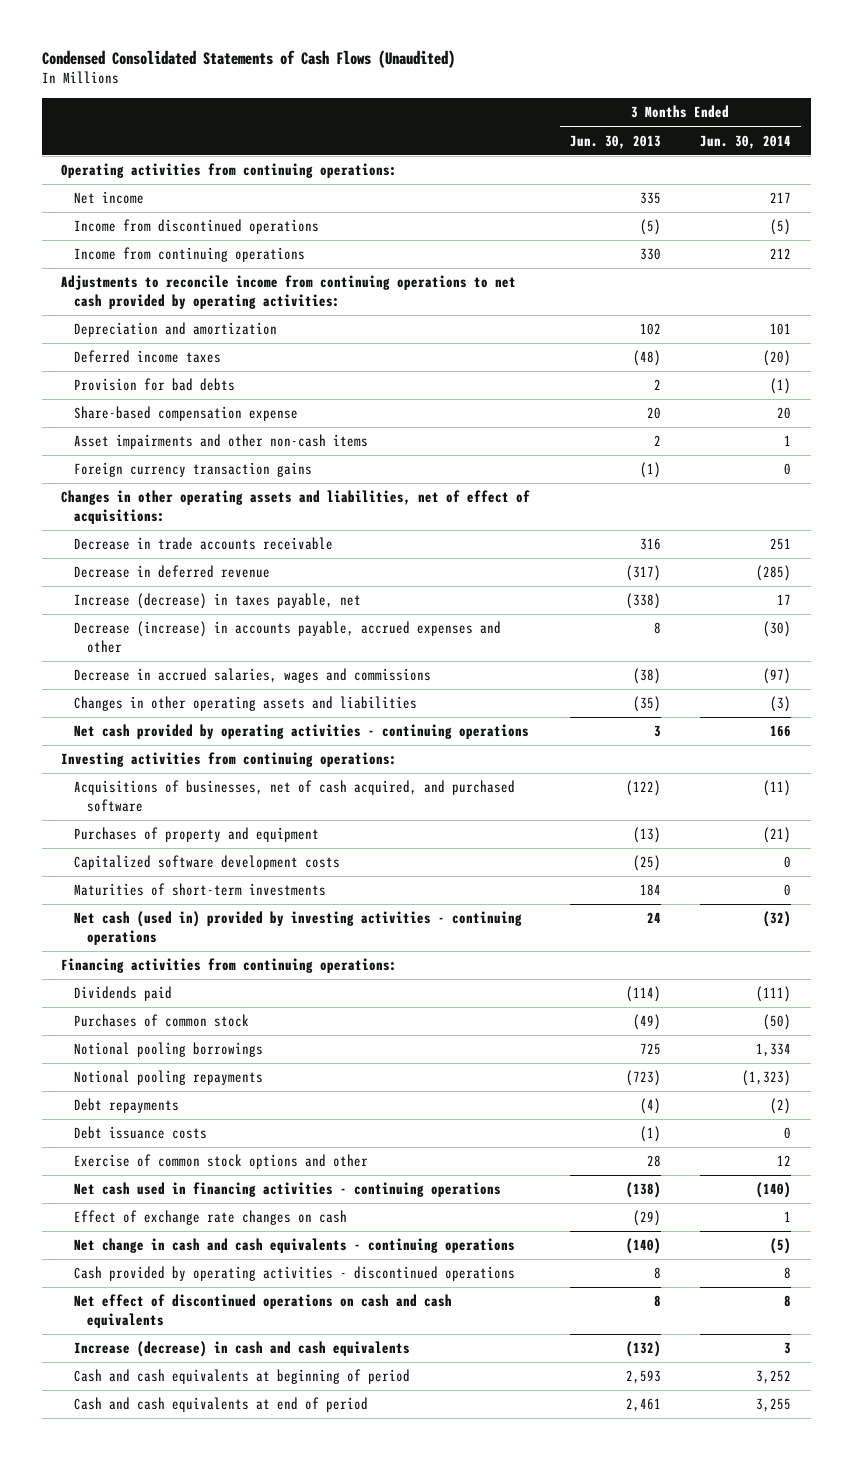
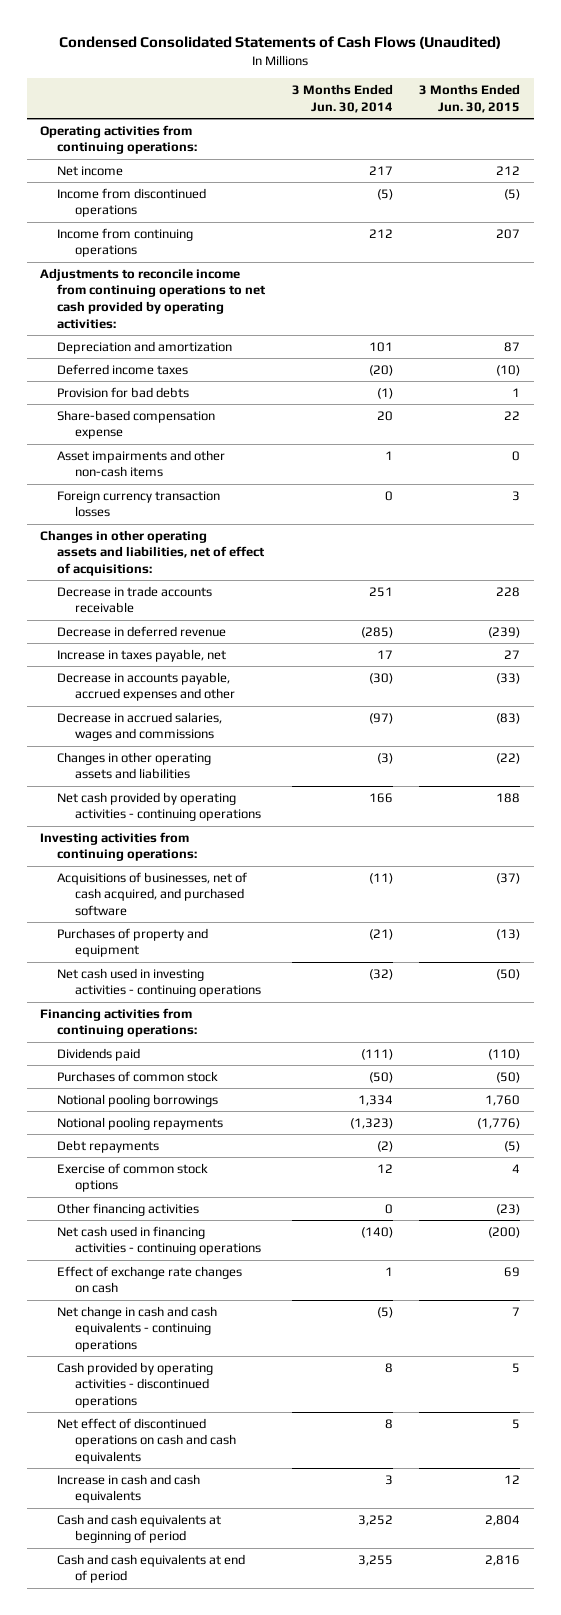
- | 3 Months Ended Jun. 30, 2013 | 3 Months Ended Jun. 30, 2014
+ | 3 Months Ended Jun. 30, 2014 | 3 Months Ended Jun. 30, 2015
- Foreign currency transaction gains | (1) | 0
+ Foreign currency transaction losses | 0 | 3
- Increase (decrease) in taxes payable, net | (338) | 17
- Decrease (increase) in accounts payable, accrued expenses and other | 8 | (30)
+ Increase in taxes payable, net | 17 | 27
+ Decrease in accounts payable, accrued expenses and other | (30) | (33)
- Capitalized software development costs | (25) | 0
- Maturities of short-term investments | 184 | 0
- Net cash (used in) provided by investing activities - continuing operations | 24 | (32)
+ Net cash used in investing activities - continuing operations | (32) | (50)
- Debt issuance costs | (1) | 0
- Exercise of common stock options and other | 28 | 12
+ Exercise of common stock options | 12 | 4
+ Other financing activities | 0 | (23)
- Increase (decrease) in cash and cash equivalents | (132) | 3
+ Increase in cash and cash equivalents | 3 | 12

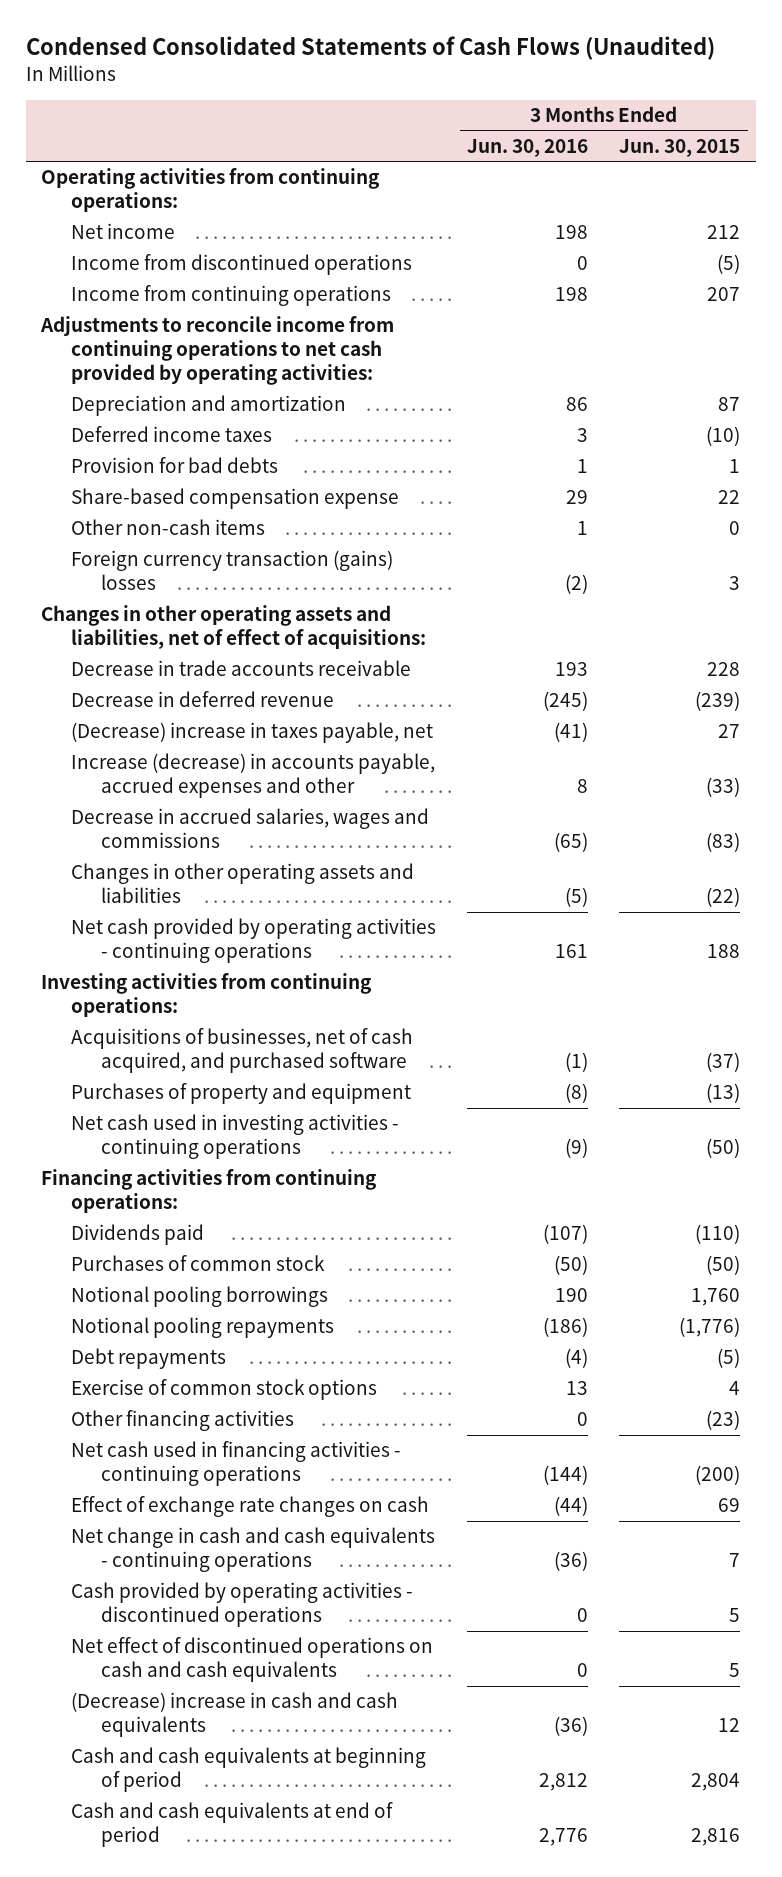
- | 3 Months Ended Jun. 30, 2014 | 3 Months Ended Jun. 30, 2015
+ | 3 Months Ended Jun. 30, 2016 | 3 Months Ended Jun. 30, 2015
- Asset impairments and other non-cash items | 1 | 0
- Foreign currency transaction losses | 0 | 3
+ Other non-cash items | 1 | 0
+ Foreign currency transaction (gains) losses | (2) | 3
- Increase in taxes payable, net | 17 | 27
- Decrease in accounts payable, accrued expenses and other | (30) | (33)
+ (Decrease) increase in taxes payable, net | (41) | 27
+ Increase (decrease) in accounts payable, accrued expenses and other | 8 | (33)
- Increase in cash and cash equivalents | 3 | 12
+ (Decrease) increase in cash and cash equivalents | (36) | 12

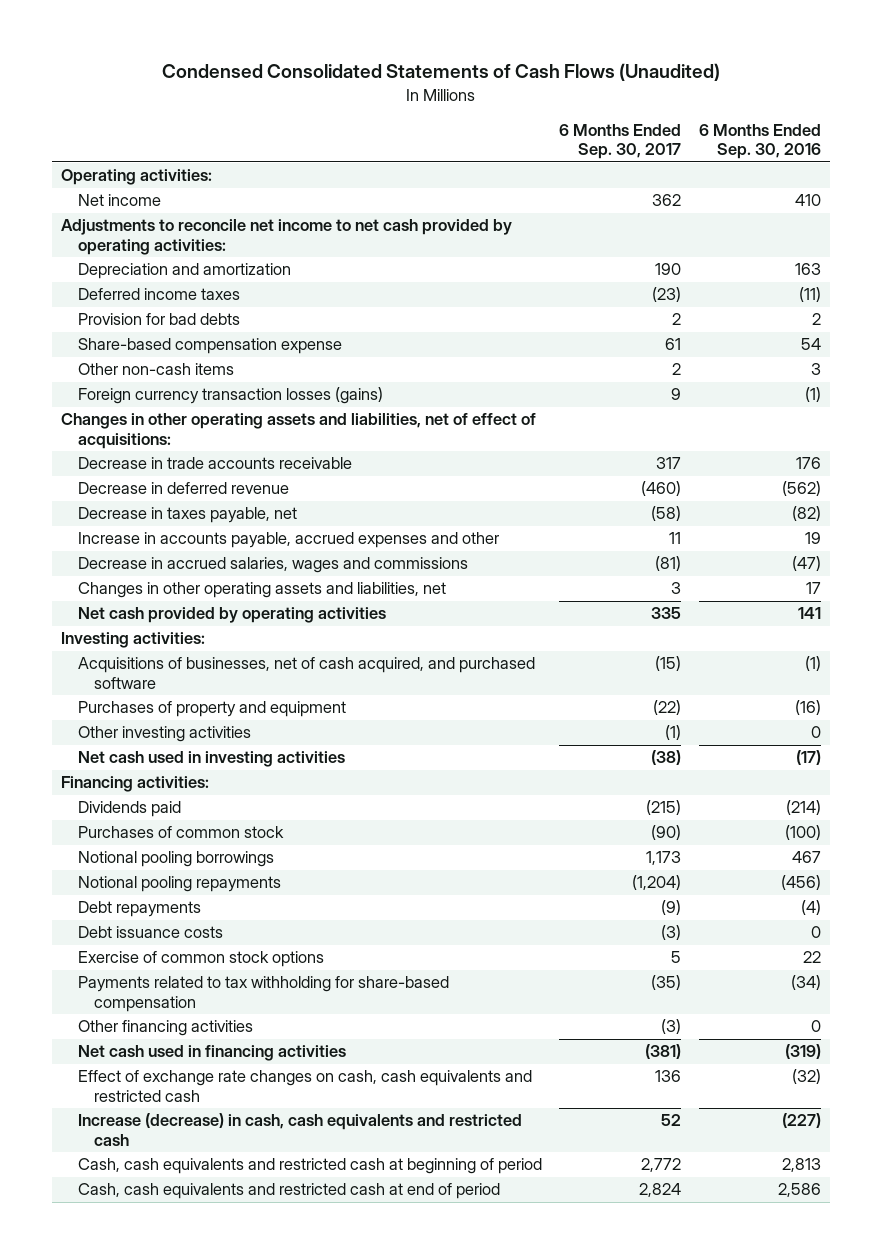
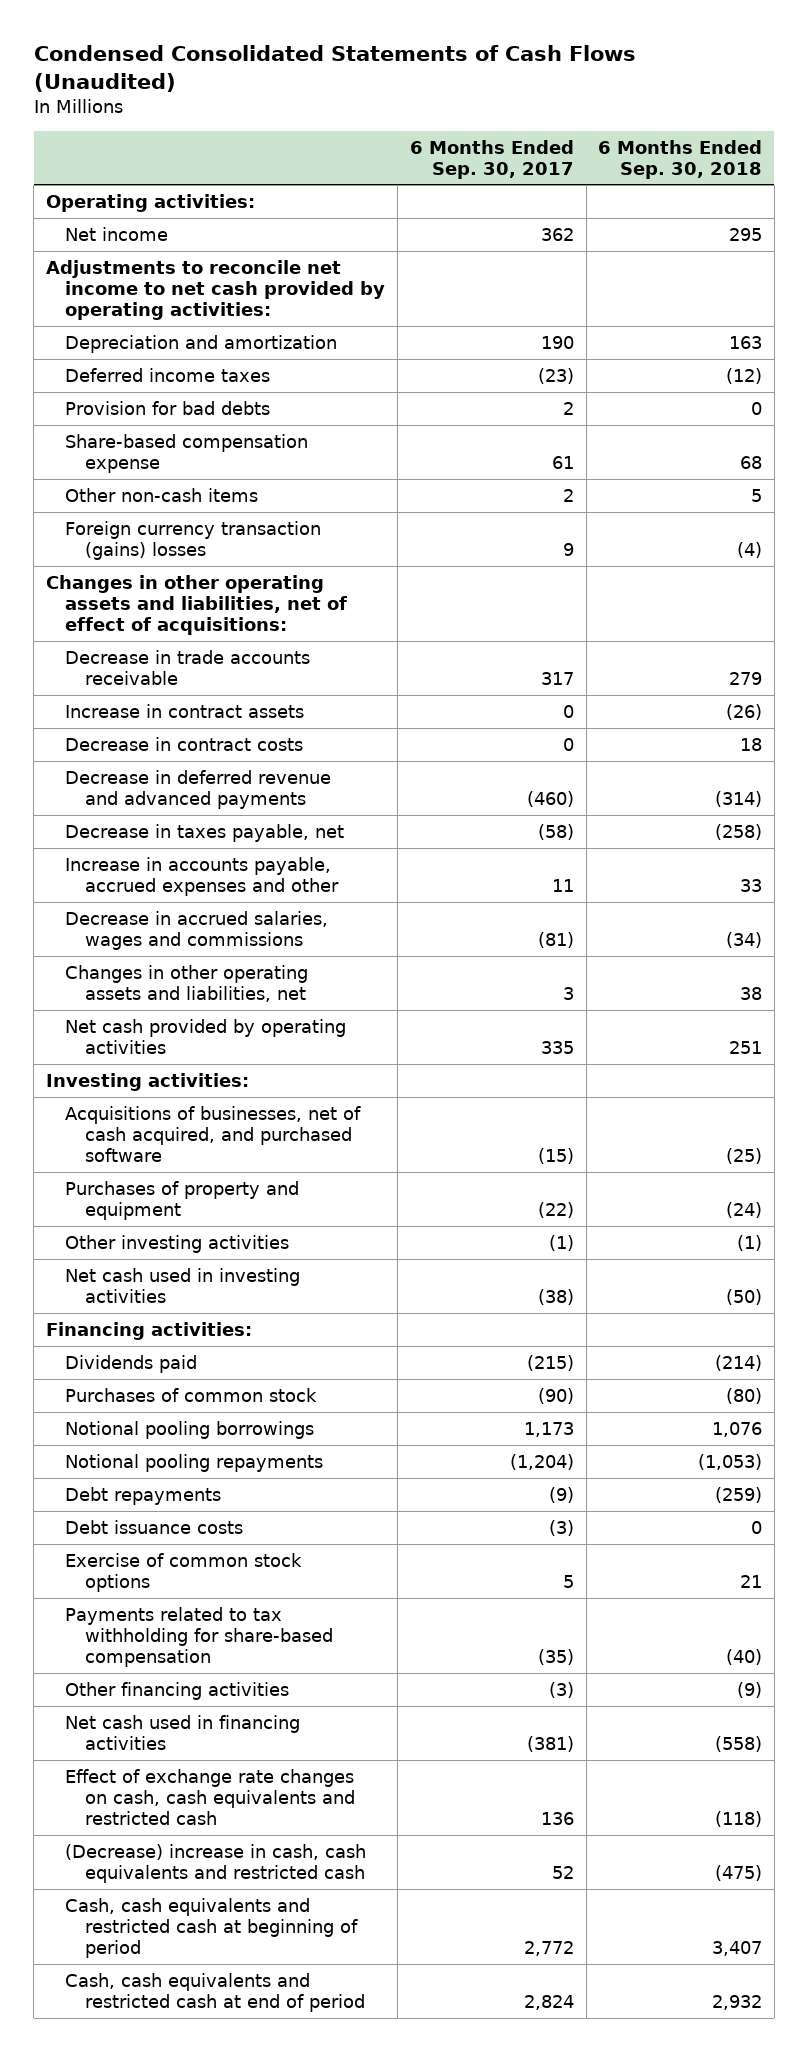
- | 6 Months Ended Sep. 30, 2017 | 6 Months Ended Sep. 30, 2016
+ | 6 Months Ended Sep. 30, 2017 | 6 Months Ended Sep. 30, 2018
- Foreign currency transaction losses (gains) | 9 | (1)
+ Foreign currency transaction (gains) losses | 9 | (4)
- Decrease in deferred revenue | (460) | (562)
+ Increase in contract assets | 0 | (26)
+ Decrease in contract costs | 0 | 18
+ Decrease in deferred revenue and advanced payments | (460) | (314)
- Increase (decrease) in cash, cash equivalents and restricted cash | 52 | (227)
+ (Decrease) increase in cash, cash equivalents and restricted cash | 52 | (475)

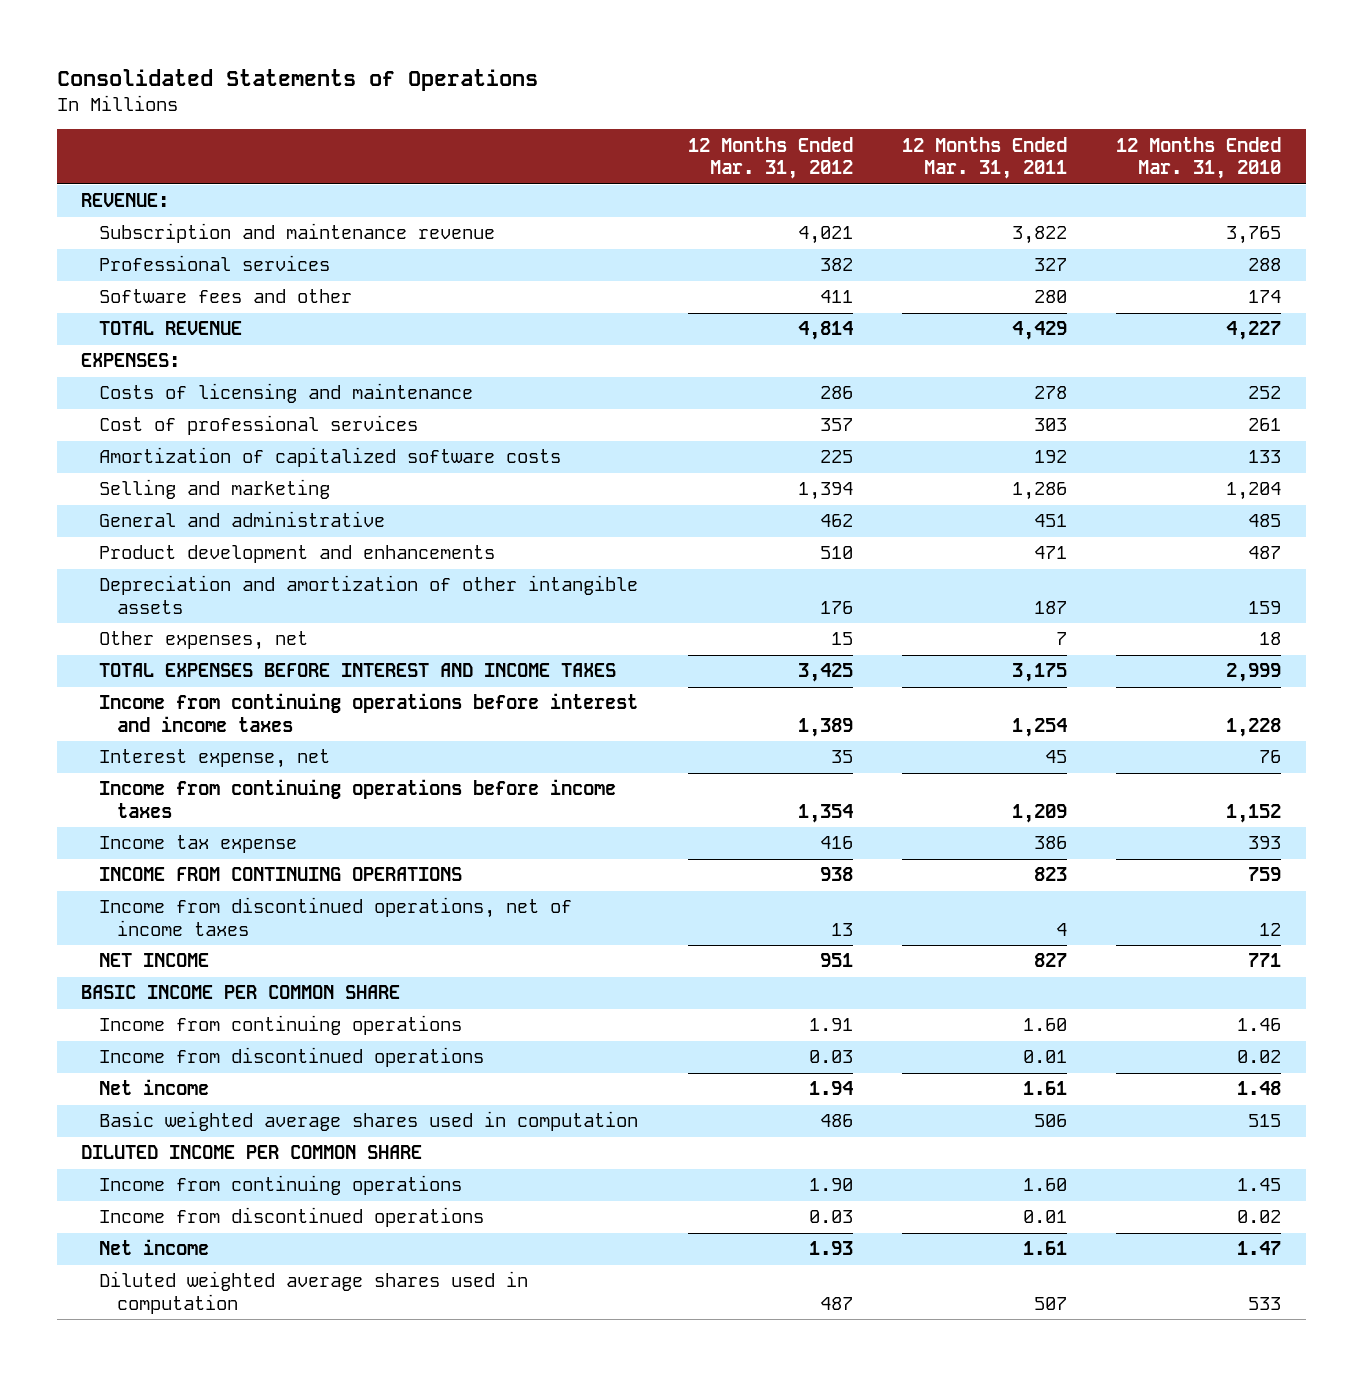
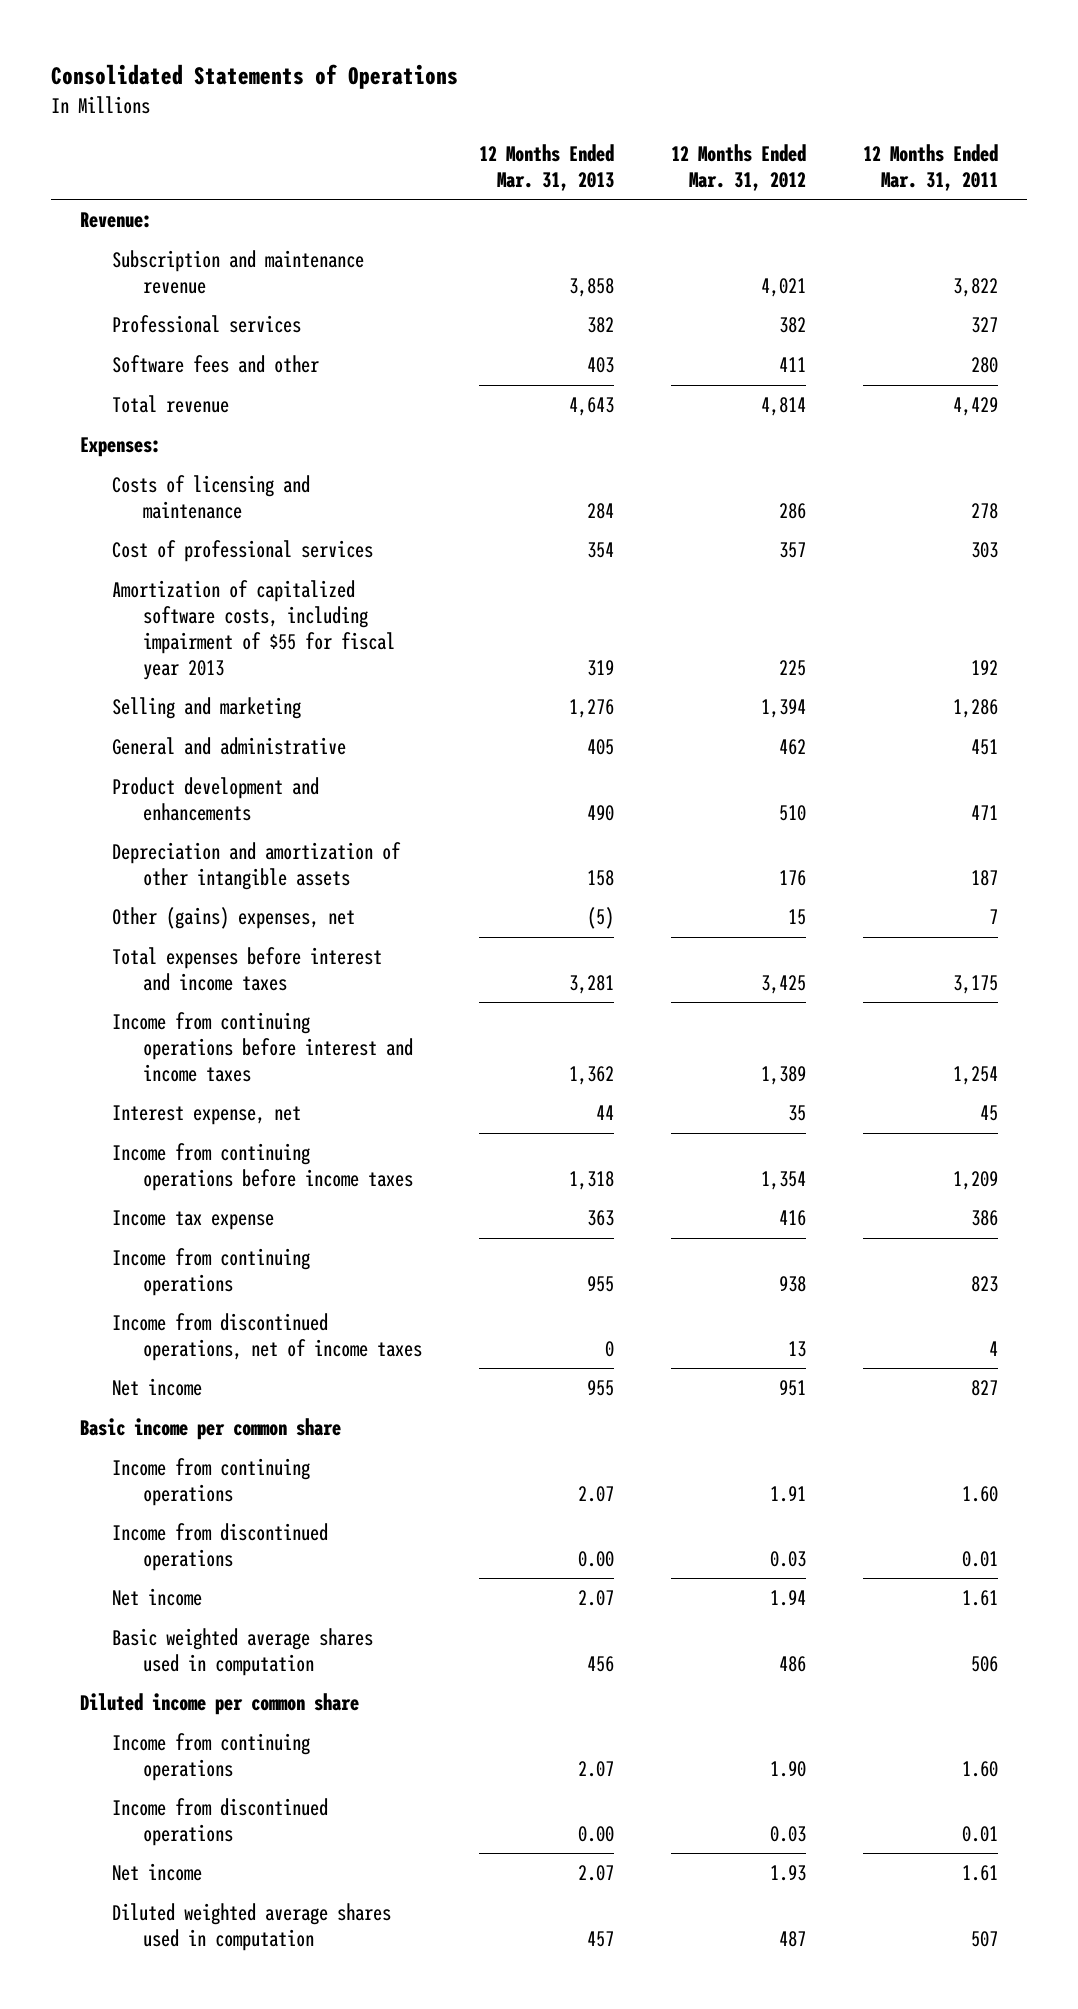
- | 12 Months Ended Mar. 31, 2012 | 12 Months Ended Mar. 31, 2011 | 12 Months Ended Mar. 31, 2010
+ | 12 Months Ended Mar. 31, 2013 | 12 Months Ended Mar. 31, 2012 | 12 Months Ended Mar. 31, 2011
- REVENUE:
+ Revenue:
- TOTAL REVENUE | 4,814 | 4,429 | 4,227
- EXPENSES:
+ Total revenue | 4,643 | 4,814 | 4,429
+ Expenses:
- Amortization of capitalized software costs | 225 | 192 | 133
+ Amortization of capitalized software costs, including impairment of $55 for fiscal year 2013 | 319 | 225 | 192
- Other expenses, net | 15 | 7 | 18
- TOTAL EXPENSES BEFORE INTEREST AND INCOME TAXES | 3,425 | 3,175 | 2,999
+ Other (gains) expenses, net | (5) | 15 | 7
+ Total expenses before interest and income taxes | 3,281 | 3,425 | 3,175
- INCOME FROM CONTINUING OPERATIONS | 938 | 823 | 759
+ Income from continuing operations | 955 | 938 | 823
- NET INCOME | 951 | 827 | 771
- BASIC INCOME PER COMMON SHARE
+ Net income | 955 | 951 | 827
+ Basic income per common share
- DILUTED INCOME PER COMMON SHARE
+ Diluted income per common share

